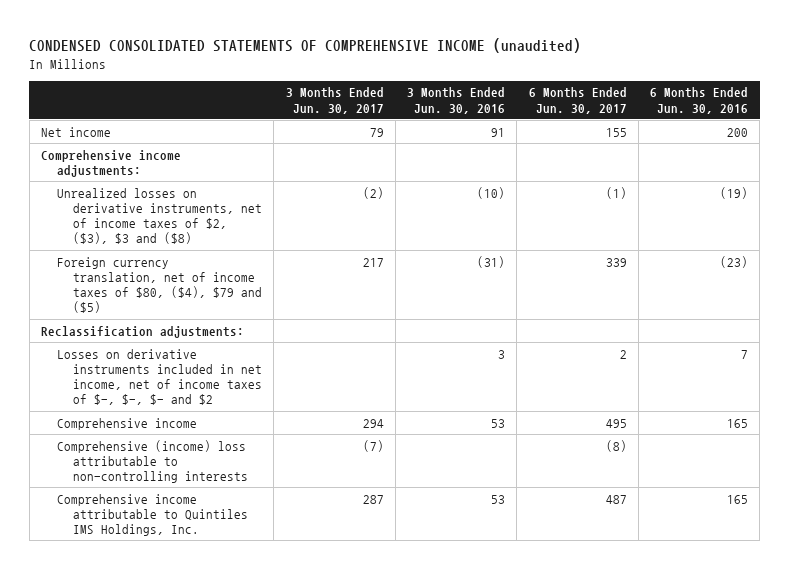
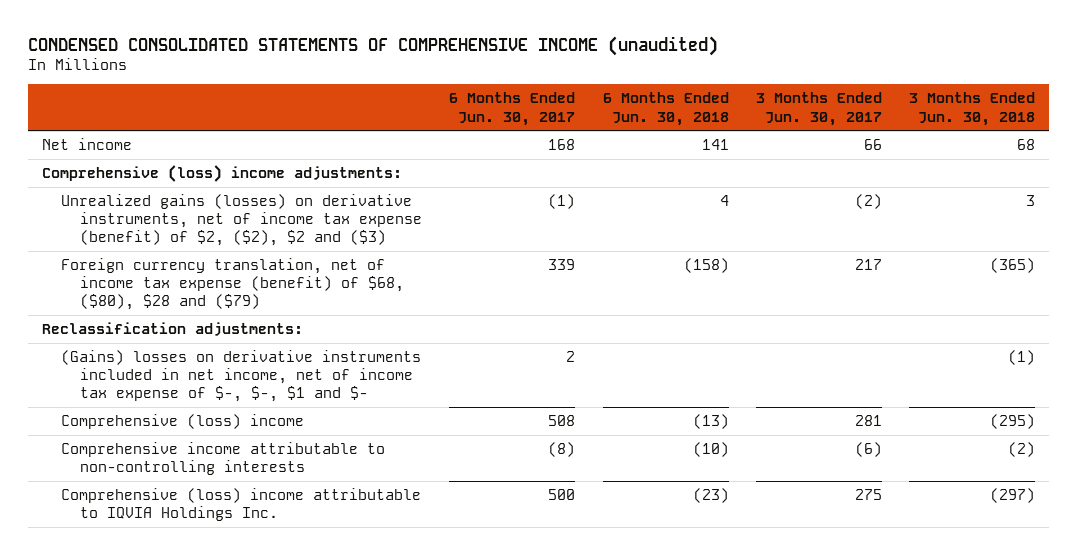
- | 3 Months Ended Jun. 30, 2017 | 3 Months Ended Jun. 30, 2016 | 6 Months Ended Jun. 30, 2017 | 6 Months Ended Jun. 30, 2016
+ | 6 Months Ended Jun. 30, 2017 | 6 Months Ended Jun. 30, 2018 | 3 Months Ended Jun. 30, 2017 | 3 Months Ended Jun. 30, 2018
- Net income | 79 | 91 | 155 | 200
- Comprehensive income adjustments:
- Unrealized losses on derivative instruments, net of income taxes of $2, ($3), $3 and ($8) | (2) | (10) | (1) | (19)
- Foreign currency translation, net of income taxes of $80, ($4), $79 and ($5) | 217 | (31) | 339 | (23)
+ Net income | 168 | 141 | 66 | 68
+ Comprehensive (loss) income adjustments:
+ Unrealized gains (losses) on derivative instruments, net of income tax expense (benefit) of $2, ($2), $2 and ($3) | (1) | 4 | (2) | 3
+ Foreign currency translation, net of income tax expense (benefit) of $68, ($80), $28 and ($79) | 339 | (158) | 217 | (365)
- Losses on derivative instruments included in net income, net of income taxes of $-, $-, $- and $2 | | 3 | 2 | 7
- Comprehensive income | 294 | 53 | 495 | 165
- Comprehensive (income) loss attributable to non-controlling interests | (7) | | (8) |
- Comprehensive income attributable to Quintiles IMS Holdings, Inc. | 287 | 53 | 487 | 165
+ (Gains) losses on derivative instruments included in net income, net of income tax expense of $-, $-, $1 and $- | 2 | | | (1)
+ Comprehensive (loss) income | 508 | (13) | 281 | (295)
+ Comprehensive income attributable to non-controlling interests | (8) | (10) | (6) | (2)
+ Comprehensive (loss) income attributable to IQVIA Holdings Inc. | 500 | (23) | 275 | (297)

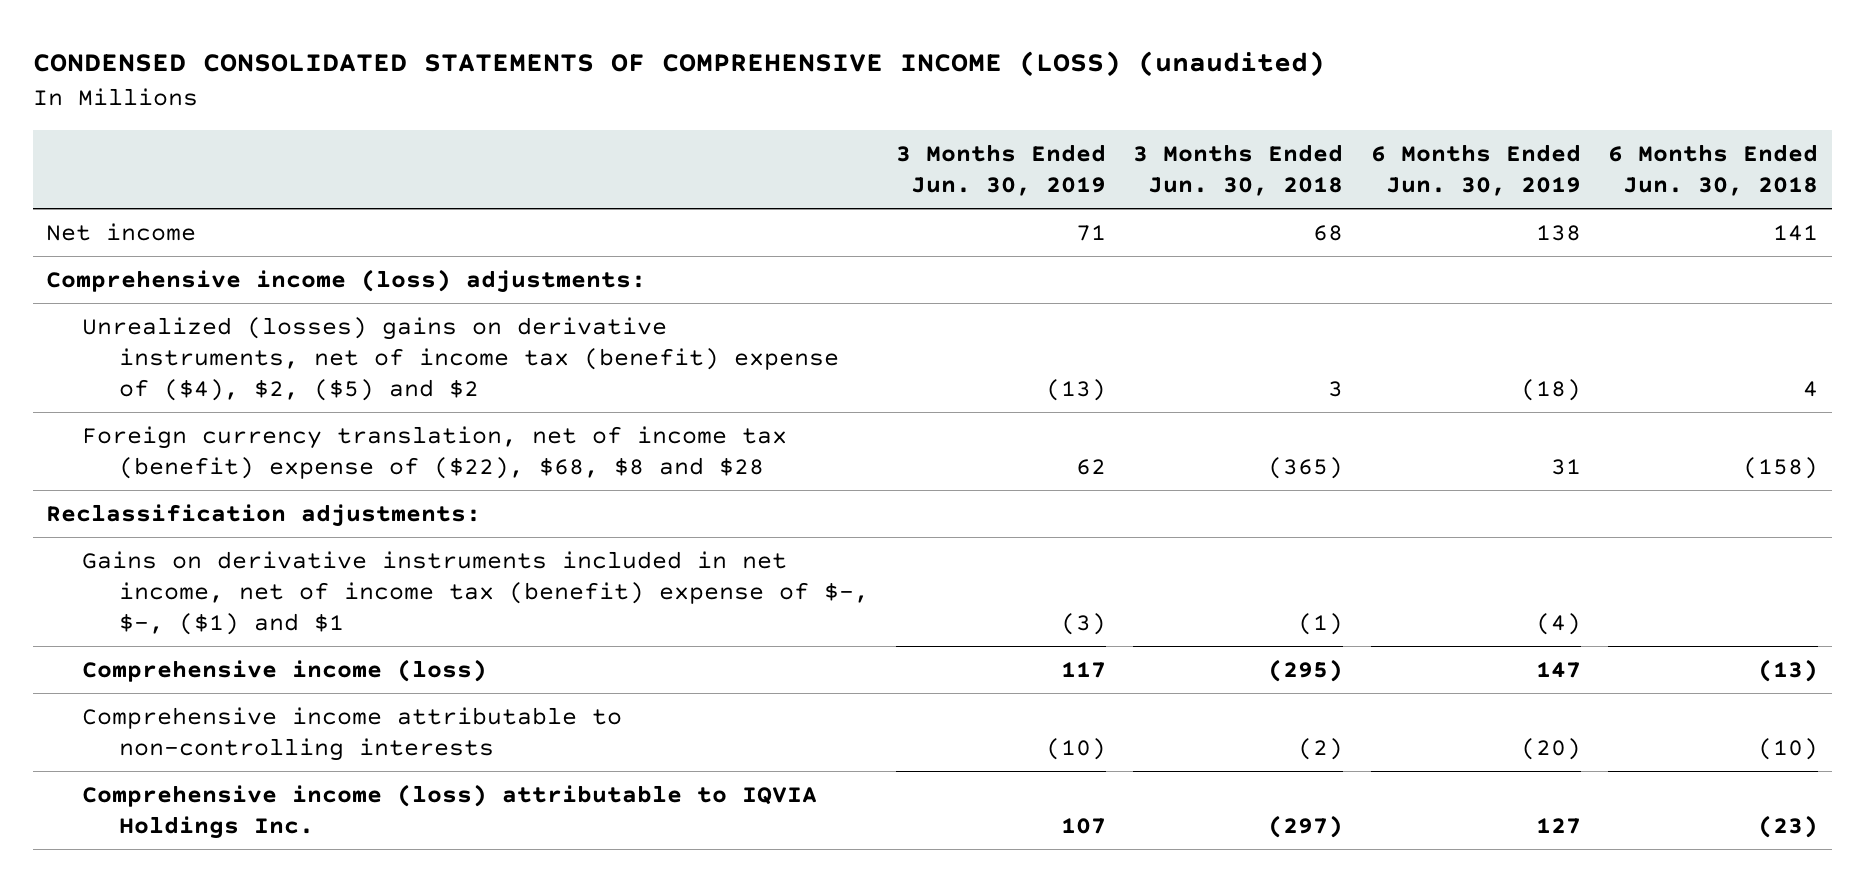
- CONDENSED CONSOLIDATED STATEMENTS OF COMPREHENSIVE INCOME (unaudited)
+ CONDENSED CONSOLIDATED STATEMENTS OF COMPREHENSIVE INCOME (LOSS) (unaudited)
- | 6 Months Ended Jun. 30, 2017 | 6 Months Ended Jun. 30, 2018 | 3 Months Ended Jun. 30, 2017 | 3 Months Ended Jun. 30, 2018
+ | 3 Months Ended Jun. 30, 2019 | 3 Months Ended Jun. 30, 2018 | 6 Months Ended Jun. 30, 2019 | 6 Months Ended Jun. 30, 2018
- Comprehensive (loss) income adjustments:
- Unrealized gains (losses) on derivative instruments, net of income tax expense (benefit) of $2, ($2), $2 and ($3) | (1) | 4 | (2) | 3
- Foreign currency translation, net of income tax expense (benefit) of $68, ($80), $28 and ($79) | 339 | (158) | 217 | (365)
+ Comprehensive income (loss) adjustments:
+ Unrealized (losses) gains on derivative instruments, net of income tax (benefit) expense of ($4), $2, ($5) and $2 | (13) | 3 | (18) | 4
+ Foreign currency translation, net of income tax (benefit) expense of ($22), $68, $8 and $28 | 62 | (365) | 31 | (158)
- (Gains) losses on derivative instruments included in net income, net of income tax expense of $-, $-, $1 and $- | 2 | | | (1)
- Comprehensive (loss) income | 508 | (13) | 281 | (295)
+ Gains on derivative instruments included in net income, net of income tax (benefit) expense of $-, $-, ($1) and $1 | (3) | (1) | (4) |
+ Comprehensive income (loss) | 117 | (295) | 147 | (13)
- Comprehensive (loss) income attributable to IQVIA Holdings Inc. | 500 | (23) | 275 | (297)
+ Comprehensive income (loss) attributable to IQVIA Holdings Inc. | 107 | (297) | 127 | (23)

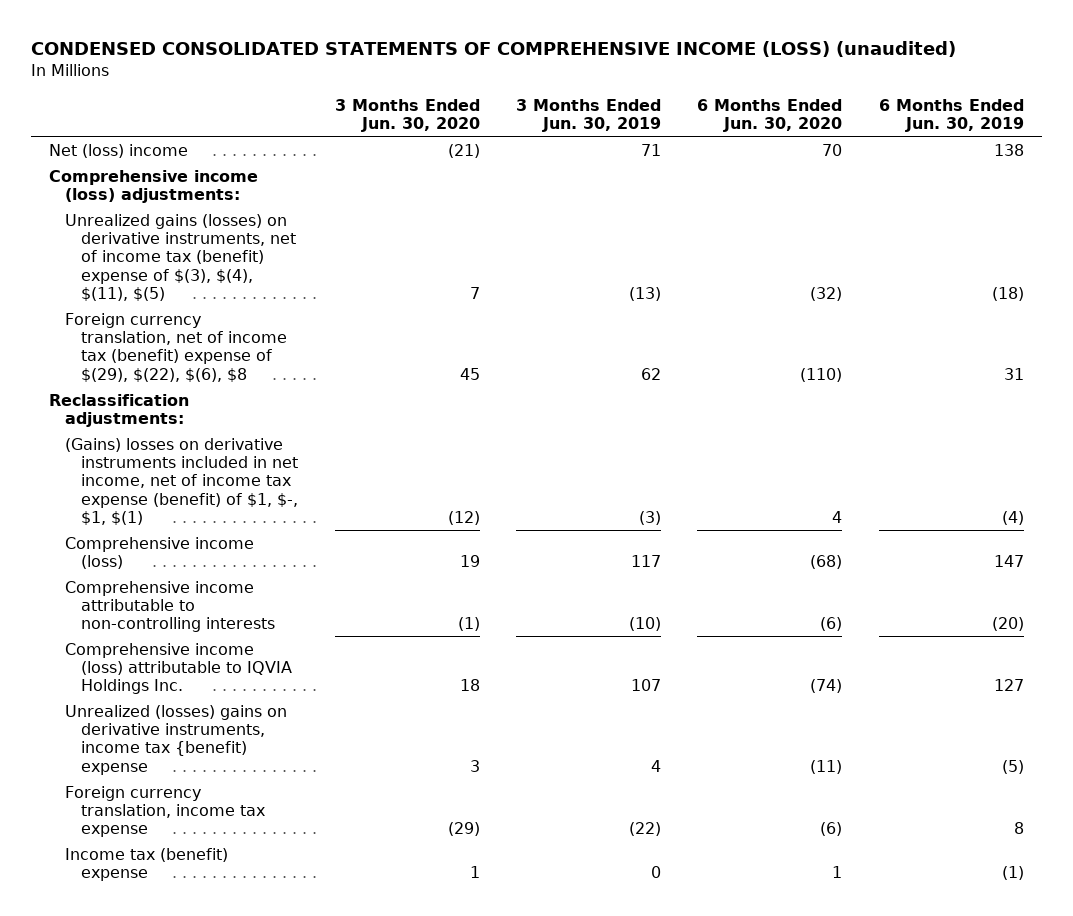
- | 3 Months Ended Jun. 30, 2019 | 3 Months Ended Jun. 30, 2018 | 6 Months Ended Jun. 30, 2019 | 6 Months Ended Jun. 30, 2018
+ | 3 Months Ended Jun. 30, 2020 | 3 Months Ended Jun. 30, 2019 | 6 Months Ended Jun. 30, 2020 | 6 Months Ended Jun. 30, 2019
- Net income | 71 | 68 | 138 | 141
+ Net (loss) income | (21) | 71 | 70 | 138
- Unrealized (losses) gains on derivative instruments, net of income tax (benefit) expense of ($4), $2, ($5) and $2 | (13) | 3 | (18) | 4
- Foreign currency translation, net of income tax (benefit) expense of ($22), $68, $8 and $28 | 62 | (365) | 31 | (158)
+ Unrealized gains (losses) on derivative instruments, net of income tax (benefit) expense of $(3), $(4), $(11), $(5) | 7 | (13) | (32) | (18)
+ Foreign currency translation, net of income tax (benefit) expense of $(29), $(22), $(6), $8 | 45 | 62 | (110) | 31
- Gains on derivative instruments included in net income, net of income tax (benefit) expense of $-, $-, ($1) and $1 | (3) | (1) | (4) |
+ (Gains) losses on derivative instruments included in net income, net of income tax expense (benefit) of $1, $-, $1, $(1) | (12) | (3) | 4 | (4)
+ Unrealized (losses) gains on derivative instruments, income tax {benefit) expense | 3 | 4 | (11) | (5)
+ Foreign currency translation, income tax expense | (29) | (22) | (6) | 8
+ Income tax (benefit) expense | 1 | 0 | 1 | (1)

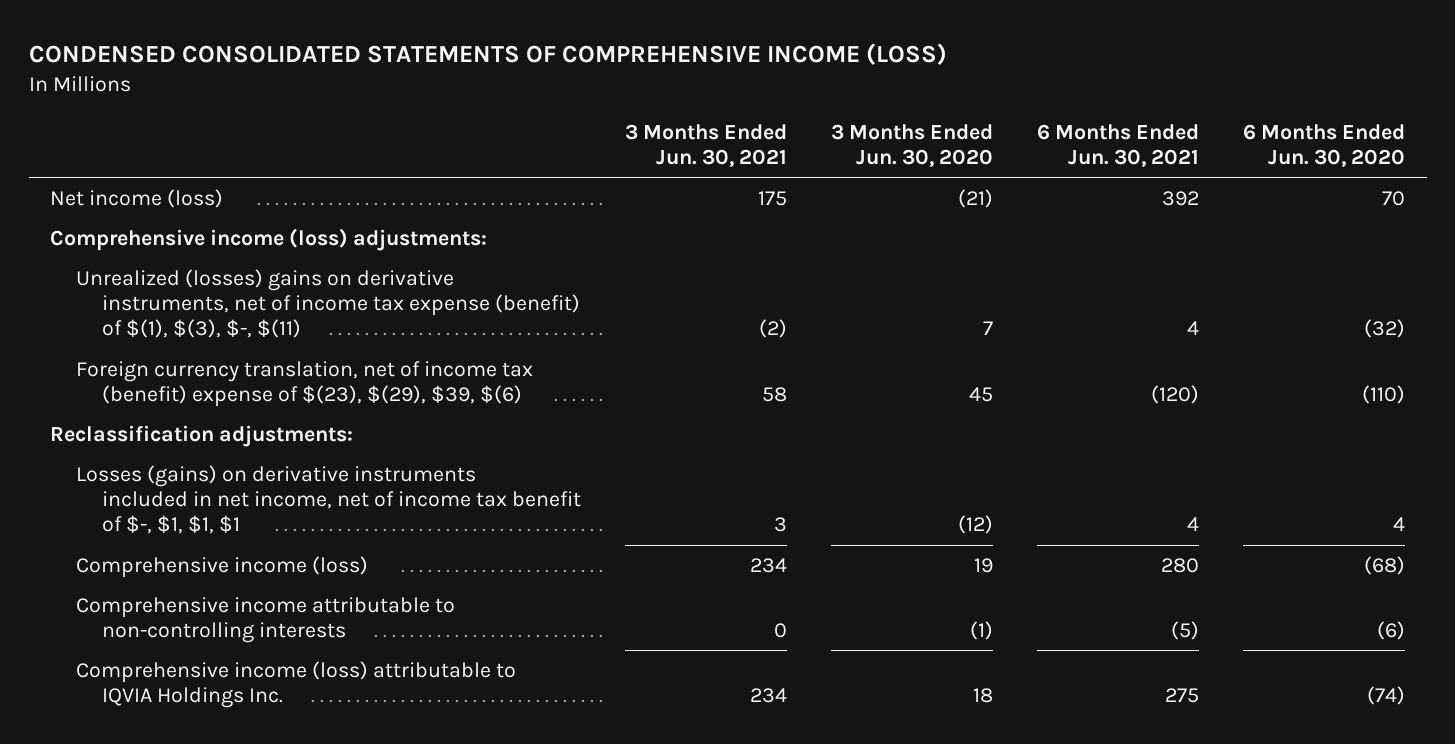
- CONDENSED CONSOLIDATED STATEMENTS OF COMPREHENSIVE INCOME (LOSS) (unaudited)
+ CONDENSED CONSOLIDATED STATEMENTS OF COMPREHENSIVE INCOME (LOSS)
- | 3 Months Ended Jun. 30, 2020 | 3 Months Ended Jun. 30, 2019 | 6 Months Ended Jun. 30, 2020 | 6 Months Ended Jun. 30, 2019
+ | 3 Months Ended Jun. 30, 2021 | 3 Months Ended Jun. 30, 2020 | 6 Months Ended Jun. 30, 2021 | 6 Months Ended Jun. 30, 2020
- Net (loss) income | (21) | 71 | 70 | 138
+ Net income (loss) | 175 | (21) | 392 | 70
- Unrealized gains (losses) on derivative instruments, net of income tax (benefit) expense of $(3), $(4), $(11), $(5) | 7 | (13) | (32) | (18)
- Foreign currency translation, net of income tax (benefit) expense of $(29), $(22), $(6), $8 | 45 | 62 | (110) | 31
+ Unrealized (losses) gains on derivative instruments, net of income tax expense (benefit) of $(1), $(3), $-, $(11) | (2) | 7 | 4 | (32)
+ Foreign currency translation, net of income tax (benefit) expense of $(23), $(29), $39, $(6) | 58 | 45 | (120) | (110)
- (Gains) losses on derivative instruments included in net income, net of income tax expense (benefit) of $1, $-, $1, $(1) | (12) | (3) | 4 | (4)
+ Losses (gains) on derivative instruments included in net income, net of income tax benefit of $-, $1, $1, $1 | 3 | (12) | 4 | 4
- Unrealized (losses) gains on derivative instruments, income tax {benefit) expense | 3 | 4 | (11) | (5)
- Foreign currency translation, income tax expense | (29) | (22) | (6) | 8
- Income tax (benefit) expense | 1 | 0 | 1 | (1)

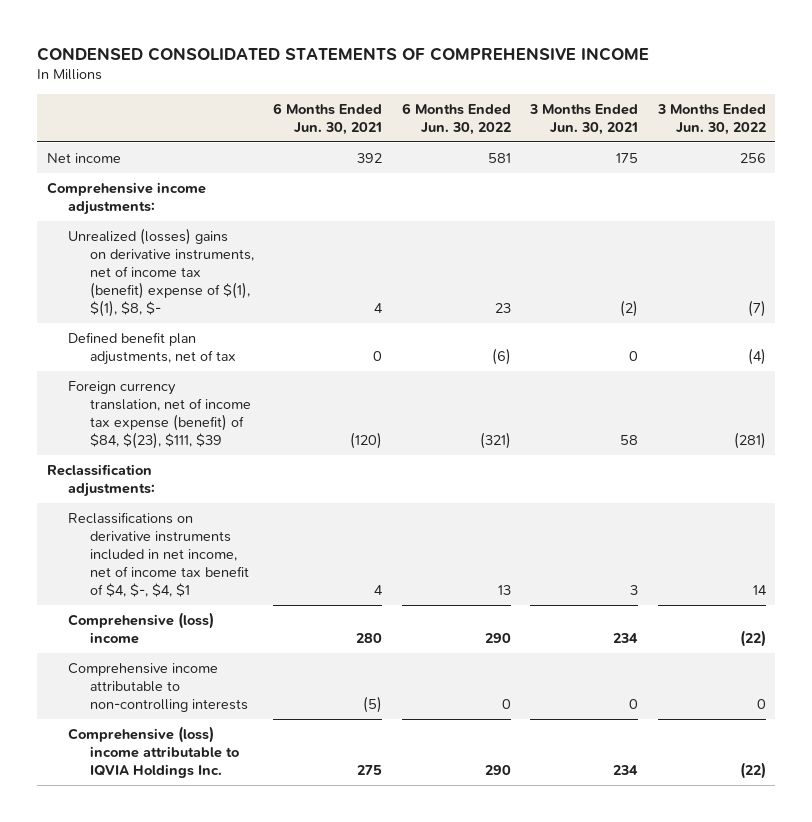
- CONDENSED CONSOLIDATED STATEMENTS OF COMPREHENSIVE INCOME (LOSS)
+ CONDENSED CONSOLIDATED STATEMENTS OF COMPREHENSIVE INCOME
- | 3 Months Ended Jun. 30, 2021 | 3 Months Ended Jun. 30, 2020 | 6 Months Ended Jun. 30, 2021 | 6 Months Ended Jun. 30, 2020
+ | 6 Months Ended Jun. 30, 2021 | 6 Months Ended Jun. 30, 2022 | 3 Months Ended Jun. 30, 2021 | 3 Months Ended Jun. 30, 2022
- Net income (loss) | 175 | (21) | 392 | 70
- Comprehensive income (loss) adjustments:
- Unrealized (losses) gains on derivative instruments, net of income tax expense (benefit) of $(1), $(3), $-, $(11) | (2) | 7 | 4 | (32)
- Foreign currency translation, net of income tax (benefit) expense of $(23), $(29), $39, $(6) | 58 | 45 | (120) | (110)
+ Net income | 392 | 581 | 175 | 256
+ Comprehensive income adjustments:
+ Unrealized (losses) gains on derivative instruments, net of income tax (benefit) expense of $(1), $(1), $8, $- | 4 | 23 | (2) | (7)
+ Defined benefit plan adjustments, net of tax | 0 | (6) | 0 | (4)
+ Foreign currency translation, net of income tax expense (benefit) of $84, $(23), $111, $39 | (120) | (321) | 58 | (281)
- Losses (gains) on derivative instruments included in net income, net of income tax benefit of $-, $1, $1, $1 | 3 | (12) | 4 | 4
- Comprehensive income (loss) | 234 | 19 | 280 | (68)
+ Reclassifications on derivative instruments included in net income, net of income tax benefit of $4, $-, $4, $1 | 4 | 13 | 3 | 14
+ Comprehensive (loss) income | 280 | 290 | 234 | (22)
- Comprehensive income (loss) attributable to IQVIA Holdings Inc. | 234 | 18 | 275 | (74)
+ Comprehensive (loss) income attributable to IQVIA Holdings Inc. | 275 | 290 | 234 | (22)

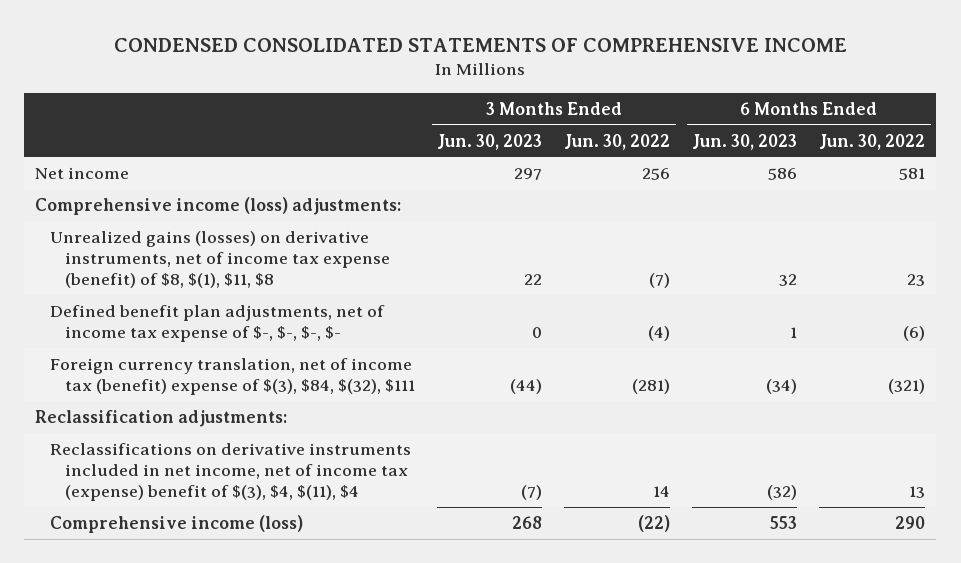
- | 6 Months Ended Jun. 30, 2021 | 6 Months Ended Jun. 30, 2022 | 3 Months Ended Jun. 30, 2021 | 3 Months Ended Jun. 30, 2022
+ | 3 Months Ended Jun. 30, 2023 | 3 Months Ended Jun. 30, 2022 | 6 Months Ended Jun. 30, 2023 | 6 Months Ended Jun. 30, 2022
- Comprehensive income adjustments:
- Unrealized (losses) gains on derivative instruments, net of income tax (benefit) expense of $(1), $(1), $8, $- | 4 | 23 | (2) | (7)
- Defined benefit plan adjustments, net of tax | 0 | (6) | 0 | (4)
- Foreign currency translation, net of income tax expense (benefit) of $84, $(23), $111, $39 | (120) | (321) | 58 | (281)
+ Comprehensive income (loss) adjustments:
+ Unrealized gains (losses) on derivative instruments, net of income tax expense (benefit) of $8, $(1), $11, $8 | 22 | (7) | 32 | 23
+ Defined benefit plan adjustments, net of income tax expense of $-, $-, $-, $- | 0 | (4) | 1 | (6)
+ Foreign currency translation, net of income tax (benefit) expense of $(3), $84, $(32), $111 | (44) | (281) | (34) | (321)
- Reclassifications on derivative instruments included in net income, net of income tax benefit of $4, $-, $4, $1 | 4 | 13 | 3 | 14
- Comprehensive (loss) income | 280 | 290 | 234 | (22)
- Comprehensive income attributable to non-controlling interests | (5) | 0 | 0 | 0
- Comprehensive (loss) income attributable to IQVIA Holdings Inc. | 275 | 290 | 234 | (22)
+ Reclassifications on derivative instruments included in net income, net of income tax (expense) benefit of $(3), $4, $(11), $4 | (7) | 14 | (32) | 13
+ Comprehensive income (loss) | 268 | (22) | 553 | 290

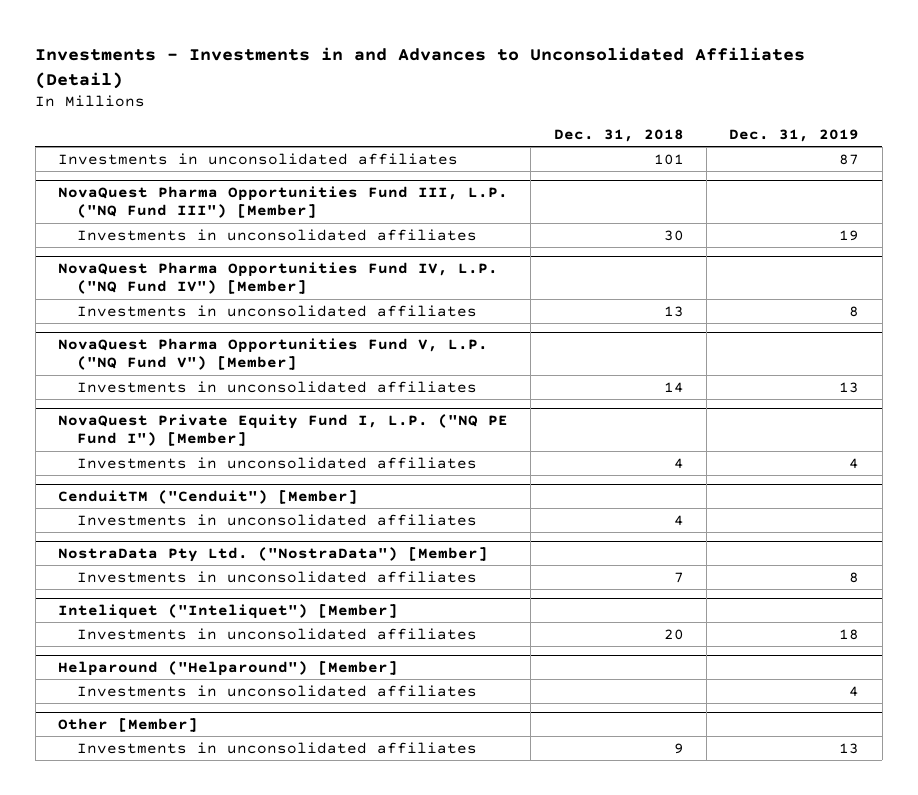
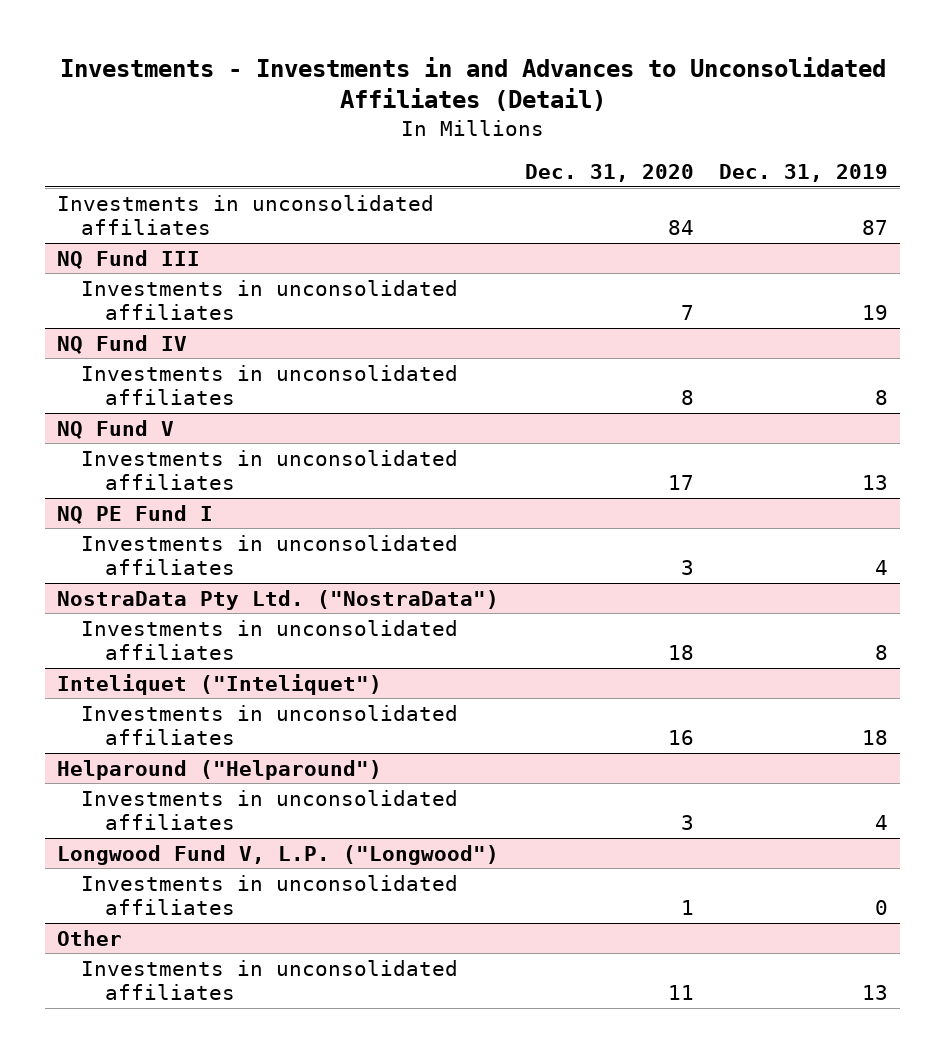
- | Dec. 31, 2018 | Dec. 31, 2019
+ | Dec. 31, 2020 | Dec. 31, 2019
- NovaQuest Pharma Opportunities Fund III, L.P. ("NQ Fund III") [Member]
+ NQ Fund III
- NovaQuest Pharma Opportunities Fund IV, L.P. ("NQ Fund IV") [Member]
+ NQ Fund IV
- NovaQuest Pharma Opportunities Fund V, L.P. ("NQ Fund V") [Member]
+ NQ Fund V
- NovaQuest Private Equity Fund I, L.P. ("NQ PE Fund I") [Member]
+ NQ PE Fund I
- CenduitTM ("Cenduit") [Member]
- Investments in unconsolidated affiliates | 4 |
- NostraData Pty Ltd. ("NostraData") [Member]
+ NostraData Pty Ltd. ("NostraData")
- Inteliquet ("Inteliquet") [Member]
+ Inteliquet ("Inteliquet")
- Helparound ("Helparound") [Member]
+ Helparound ("Helparound")
- Other [Member]
+ Longwood Fund V, L.P. ("Longwood")
+ Investments in unconsolidated affiliates | 1 | 0
+ Other

